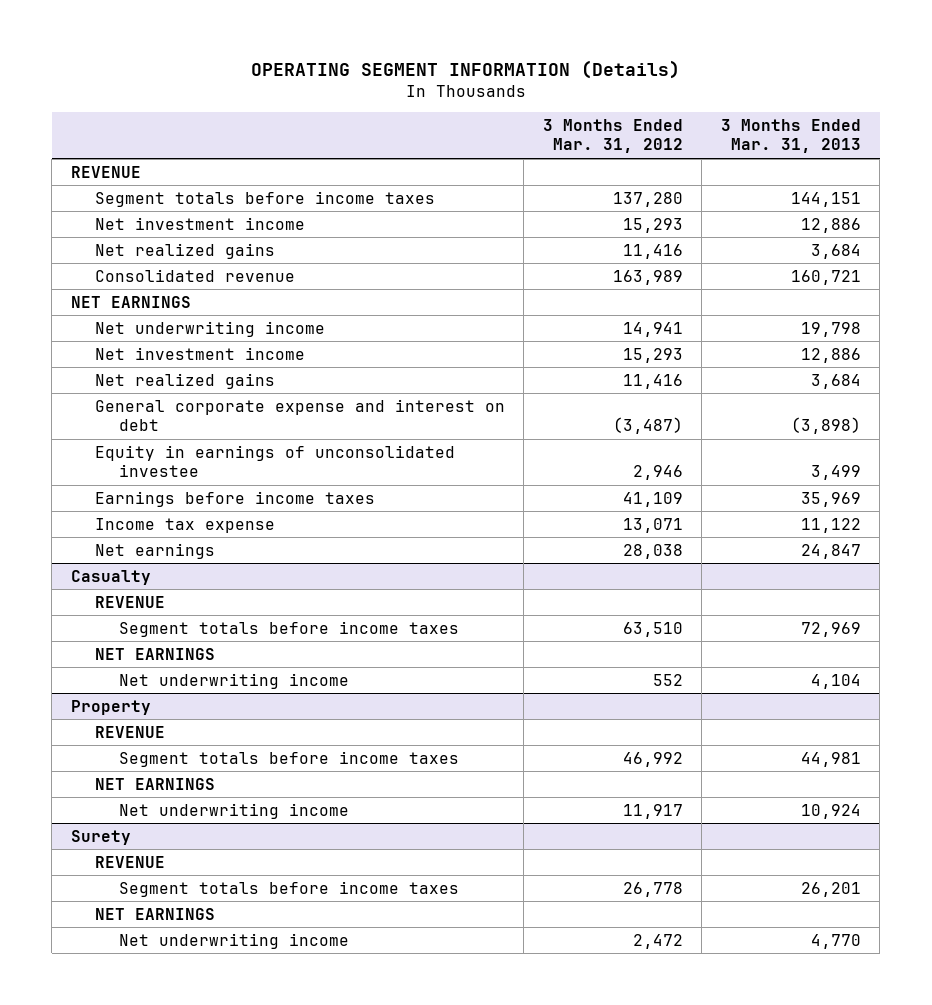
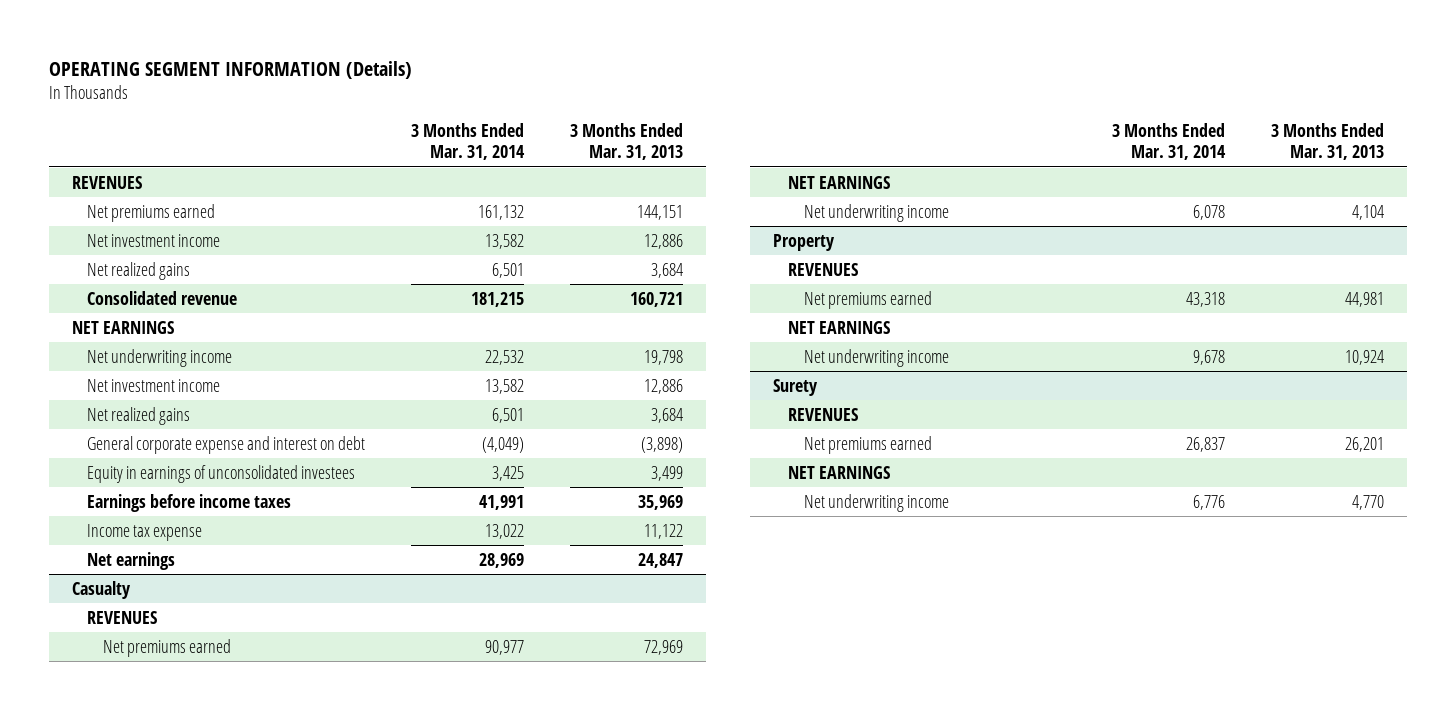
- | 3 Months Ended Mar. 31, 2012 | 3 Months Ended Mar. 31, 2013
+ | 3 Months Ended Mar. 31, 2014 | 3 Months Ended Mar. 31, 2013
- REVENUE
- Segment totals before income taxes | 137,280 | 144,151
+ REVENUES
+ Net premiums earned | 161,132 | 144,151
- Equity in earnings of unconsolidated investee | 2,946 | 3,499
+ Equity in earnings of unconsolidated investees | 3,425 | 3,499
@ Casualty
- REVENUE
- Segment totals before income taxes | 63,510 | 72,969
+ REVENUES
+ Net premiums earned | 90,977 | 72,969
@ Property
- REVENUE
- Segment totals before income taxes | 46,992 | 44,981
+ REVENUES
+ Net premiums earned | 43,318 | 44,981
@ Surety
- REVENUE
- Segment totals before income taxes | 26,778 | 26,201
+ REVENUES
+ Net premiums earned | 26,837 | 26,201

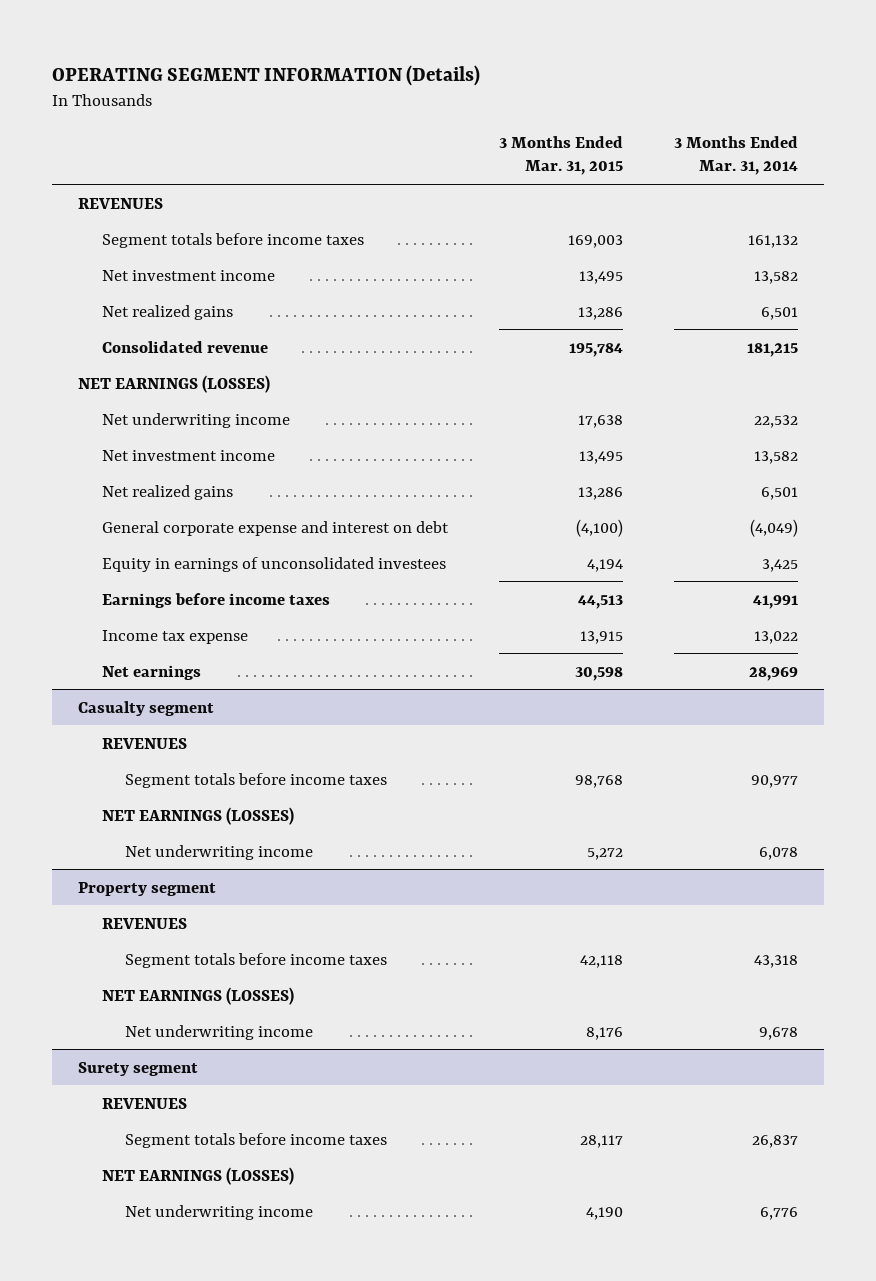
- | 3 Months Ended Mar. 31, 2014 | 3 Months Ended Mar. 31, 2013
+ | 3 Months Ended Mar. 31, 2015 | 3 Months Ended Mar. 31, 2014
- Net premiums earned | 161,132 | 144,151
+ Segment totals before income taxes | 169,003 | 161,132
- NET EARNINGS
+ NET EARNINGS (LOSSES)
- Casualty
+ Casualty segment
- Net premiums earned | 90,977 | 72,969
- NET EARNINGS
+ Segment totals before income taxes | 98,768 | 90,977
+ NET EARNINGS (LOSSES)
- Property
+ Property segment
- Net premiums earned | 43,318 | 44,981
- NET EARNINGS
+ Segment totals before income taxes | 42,118 | 43,318
+ NET EARNINGS (LOSSES)
- Surety
+ Surety segment
- Net premiums earned | 26,837 | 26,201
- NET EARNINGS
+ Segment totals before income taxes | 28,117 | 26,837
+ NET EARNINGS (LOSSES)

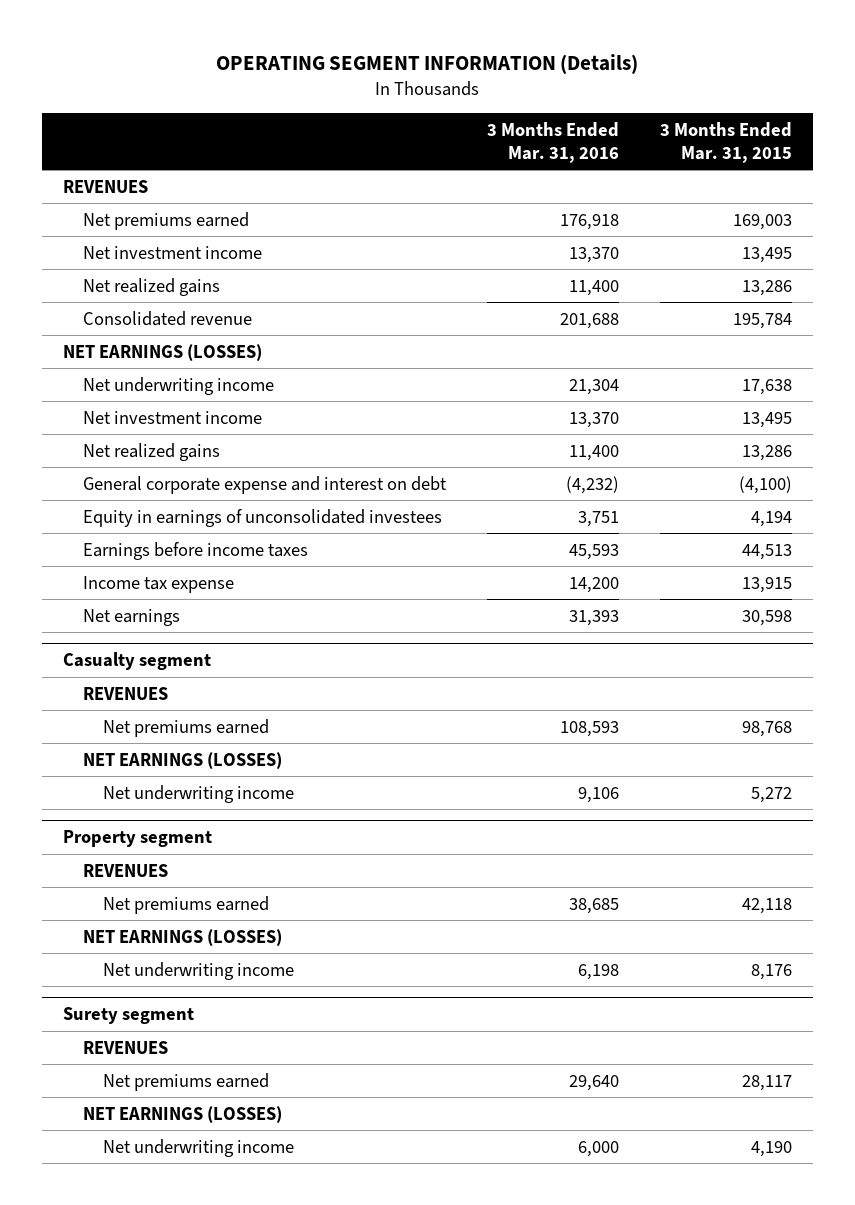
- | 3 Months Ended Mar. 31, 2015 | 3 Months Ended Mar. 31, 2014
+ | 3 Months Ended Mar. 31, 2016 | 3 Months Ended Mar. 31, 2015
- Segment totals before income taxes | 169,003 | 161,132
+ Net premiums earned | 176,918 | 169,003
@ Casualty segment
- Segment totals before income taxes | 98,768 | 90,977
+ Net premiums earned | 108,593 | 98,768
@ Property segment
- Segment totals before income taxes | 42,118 | 43,318
+ Net premiums earned | 38,685 | 42,118
@ Surety segment
- Segment totals before income taxes | 28,117 | 26,837
+ Net premiums earned | 29,640 | 28,117

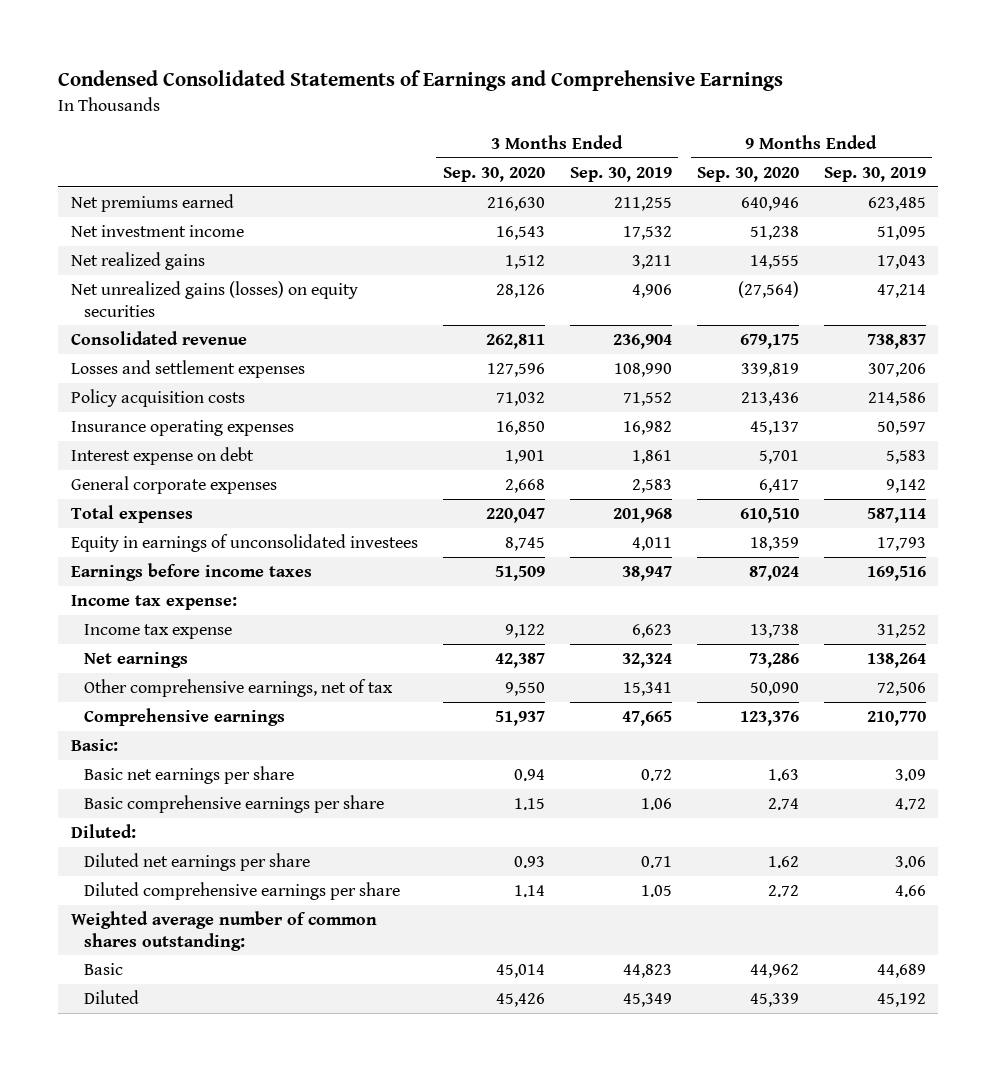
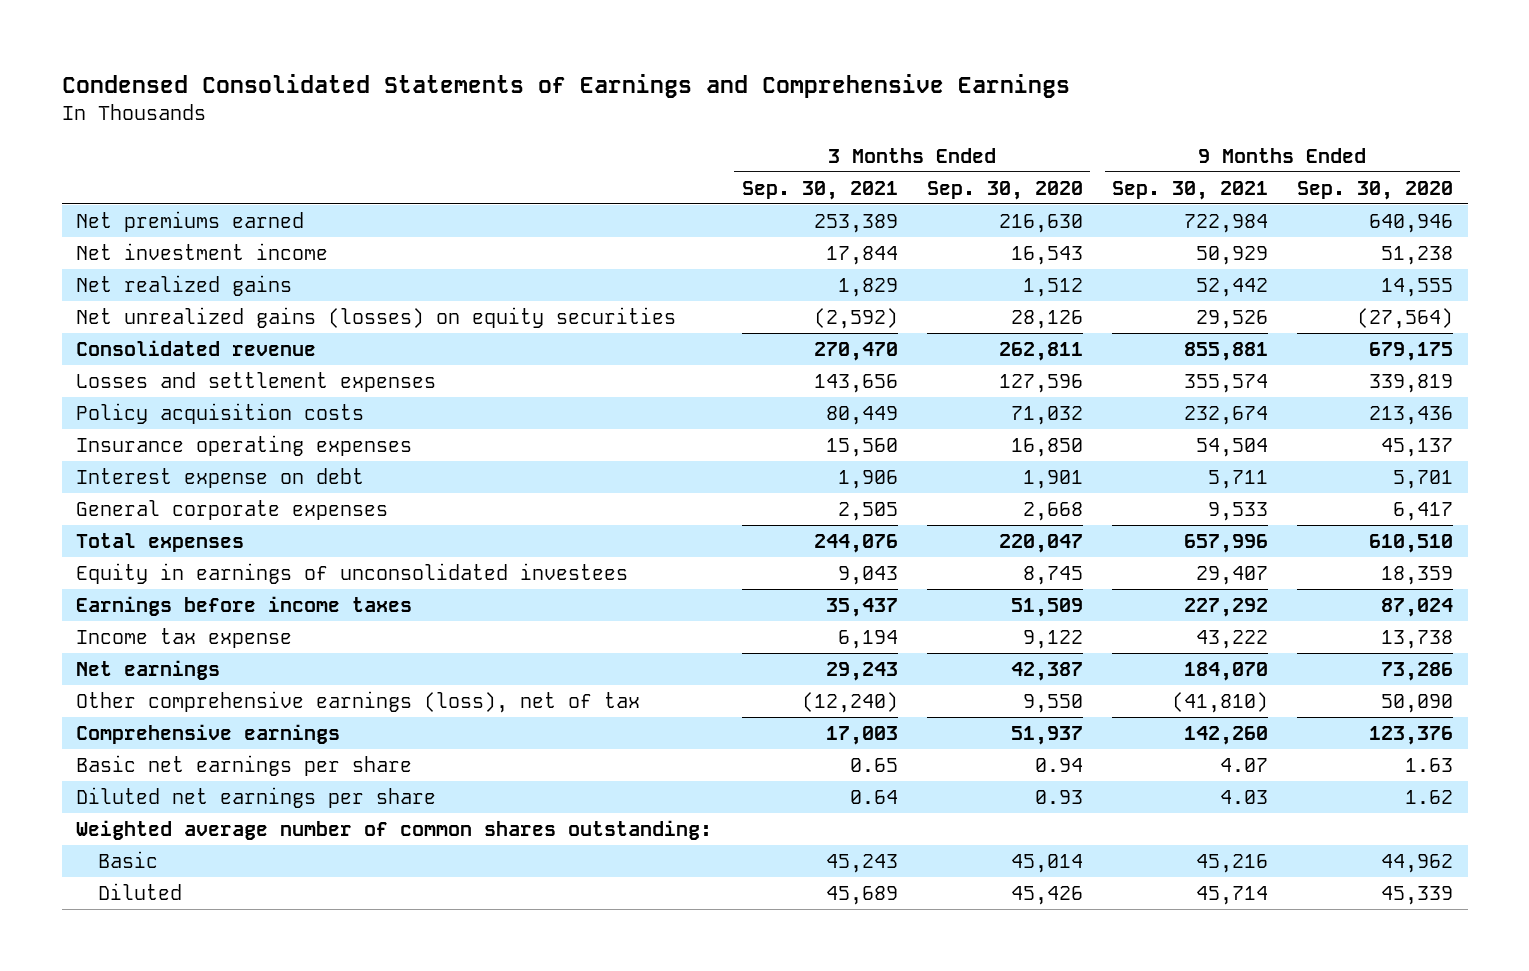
- | 3 Months Ended Sep. 30, 2020 | 3 Months Ended Sep. 30, 2019 | 9 Months Ended Sep. 30, 2020 | 9 Months Ended Sep. 30, 2019
+ | 3 Months Ended Sep. 30, 2021 | 3 Months Ended Sep. 30, 2020 | 9 Months Ended Sep. 30, 2021 | 9 Months Ended Sep. 30, 2020
- Income tax expense:
- Other comprehensive earnings, net of tax | 9,550 | 15,341 | 50,090 | 72,506
+ Other comprehensive earnings (loss), net of tax | (12,240) | 9,550 | (41,810) | 50,090
- Basic:
- Basic comprehensive earnings per share | 1.15 | 1.06 | 2.74 | 4.72
- Diluted:
- Diluted comprehensive earnings per share | 1.14 | 1.05 | 2.72 | 4.66

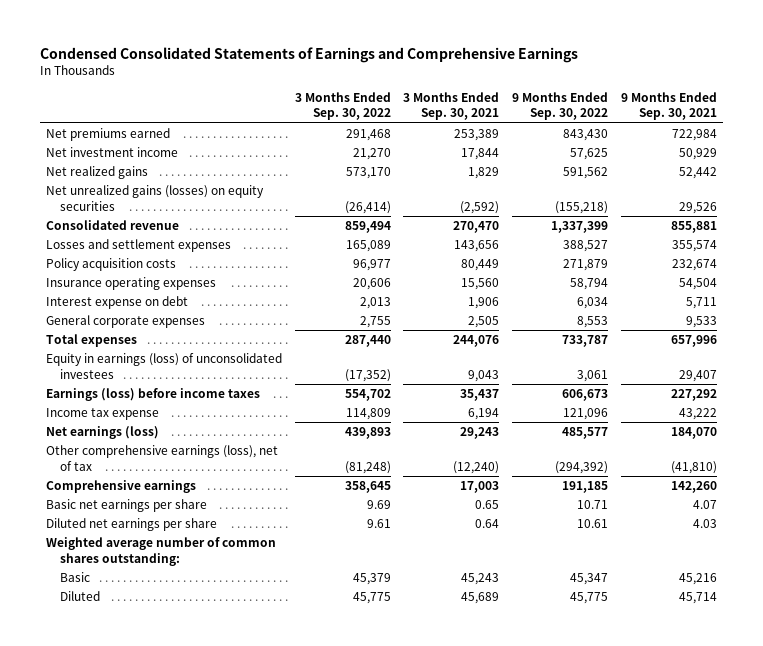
- | 3 Months Ended Sep. 30, 2021 | 3 Months Ended Sep. 30, 2020 | 9 Months Ended Sep. 30, 2021 | 9 Months Ended Sep. 30, 2020
+ | 3 Months Ended Sep. 30, 2022 | 3 Months Ended Sep. 30, 2021 | 9 Months Ended Sep. 30, 2022 | 9 Months Ended Sep. 30, 2021
- Equity in earnings of unconsolidated investees | 9,043 | 8,745 | 29,407 | 18,359
- Earnings before income taxes | 35,437 | 51,509 | 227,292 | 87,024
+ Equity in earnings (loss) of unconsolidated investees | (17,352) | 9,043 | 3,061 | 29,407
+ Earnings (loss) before income taxes | 554,702 | 35,437 | 606,673 | 227,292
- Net earnings | 29,243 | 42,387 | 184,070 | 73,286
+ Net earnings (loss) | 439,893 | 29,243 | 485,577 | 184,070

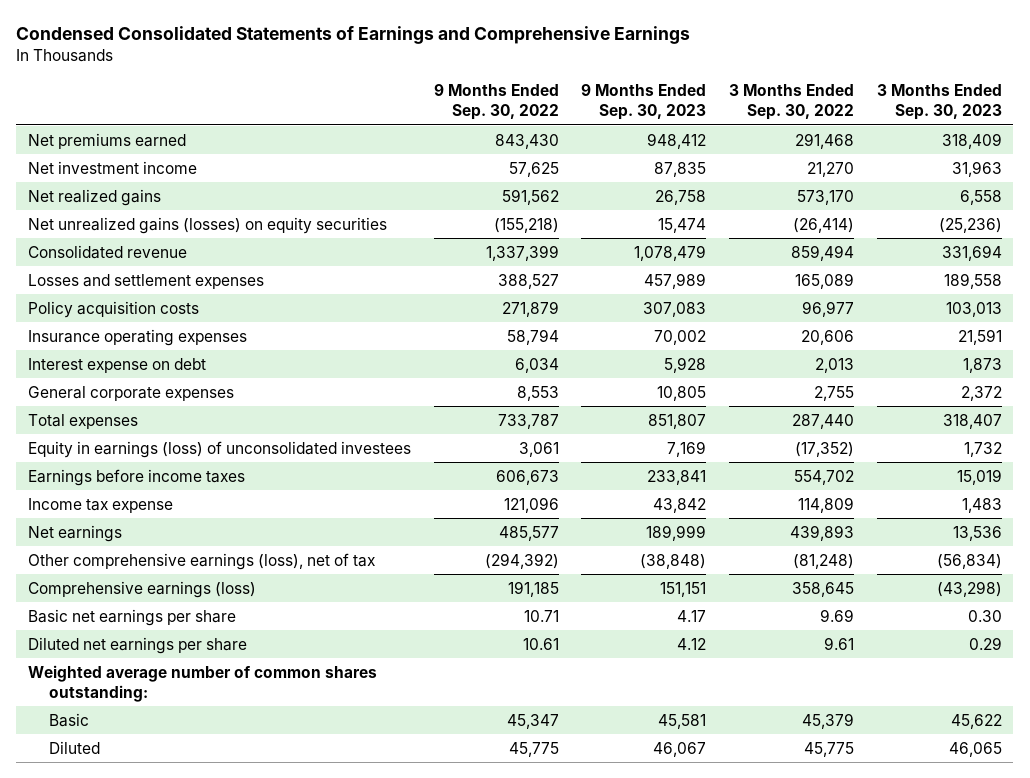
- | 3 Months Ended Sep. 30, 2022 | 3 Months Ended Sep. 30, 2021 | 9 Months Ended Sep. 30, 2022 | 9 Months Ended Sep. 30, 2021
+ | 9 Months Ended Sep. 30, 2022 | 9 Months Ended Sep. 30, 2023 | 3 Months Ended Sep. 30, 2022 | 3 Months Ended Sep. 30, 2023
- Earnings (loss) before income taxes | 554,702 | 35,437 | 606,673 | 227,292
+ Earnings before income taxes | 606,673 | 233,841 | 554,702 | 15,019
- Net earnings (loss) | 439,893 | 29,243 | 485,577 | 184,070
+ Net earnings | 485,577 | 189,999 | 439,893 | 13,536
- Comprehensive earnings | 358,645 | 17,003 | 191,185 | 142,260
+ Comprehensive earnings (loss) | 191,185 | 151,151 | 358,645 | (43,298)

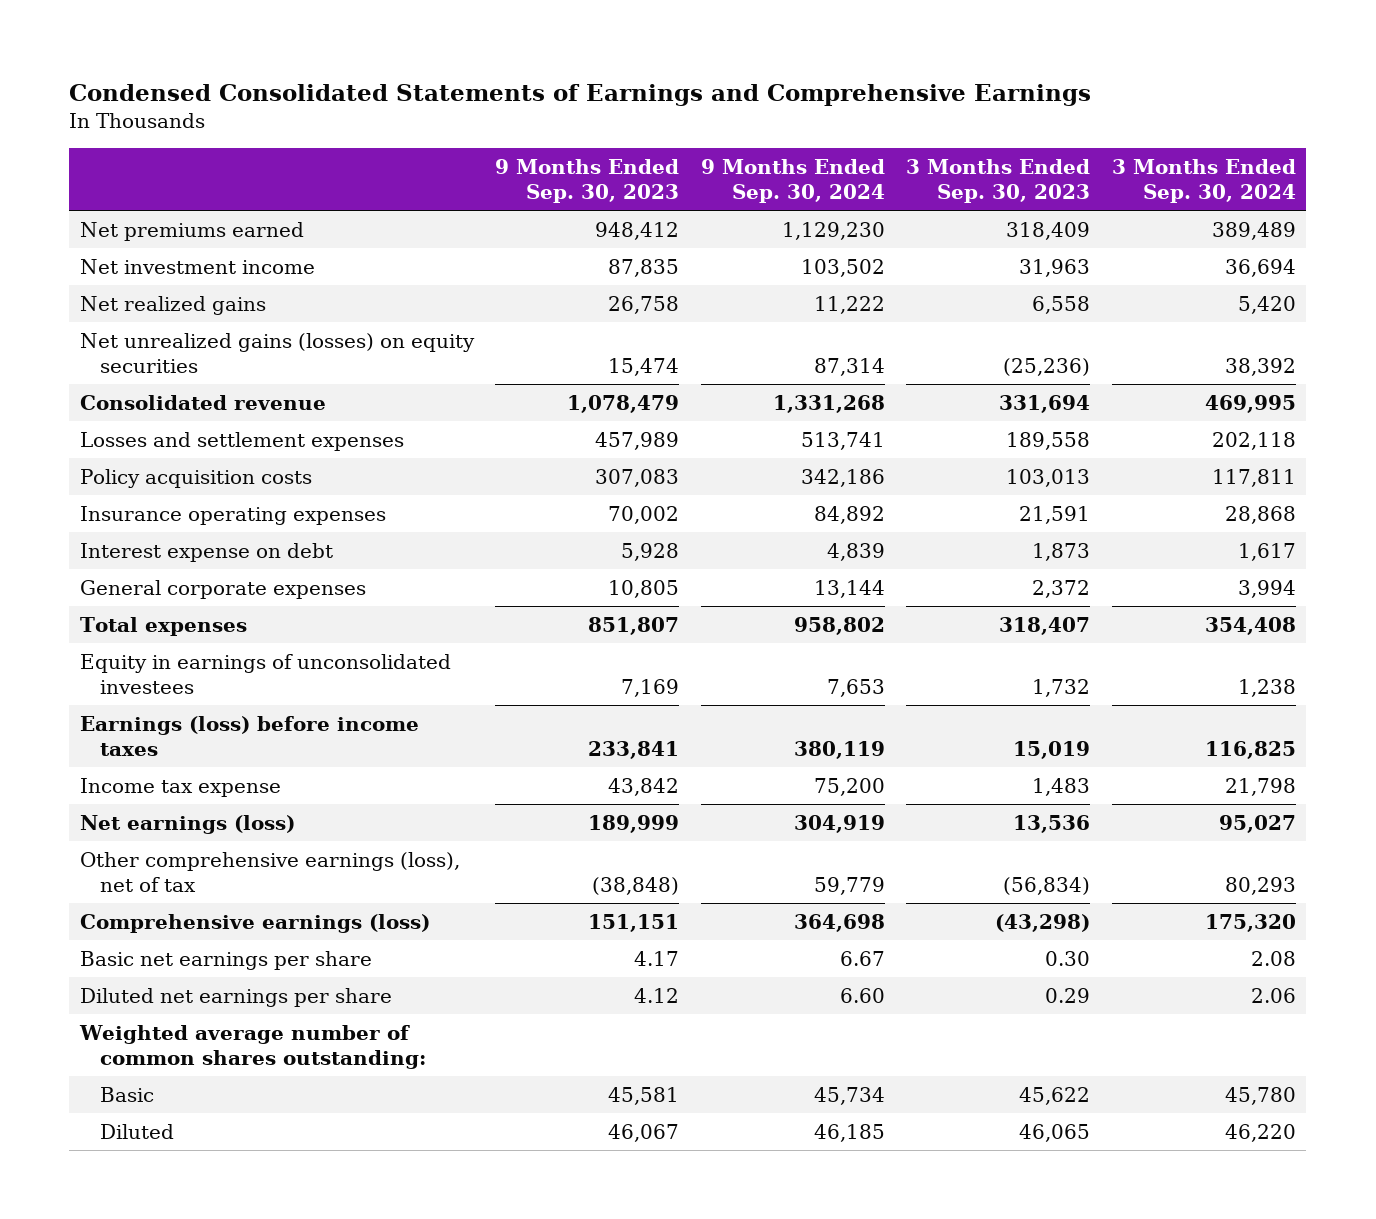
- | 9 Months Ended Sep. 30, 2022 | 9 Months Ended Sep. 30, 2023 | 3 Months Ended Sep. 30, 2022 | 3 Months Ended Sep. 30, 2023
+ | 9 Months Ended Sep. 30, 2023 | 9 Months Ended Sep. 30, 2024 | 3 Months Ended Sep. 30, 2023 | 3 Months Ended Sep. 30, 2024
- Equity in earnings (loss) of unconsolidated investees | 3,061 | 7,169 | (17,352) | 1,732
- Earnings before income taxes | 606,673 | 233,841 | 554,702 | 15,019
+ Equity in earnings of unconsolidated investees | 7,169 | 7,653 | 1,732 | 1,238
+ Earnings (loss) before income taxes | 233,841 | 380,119 | 15,019 | 116,825
- Net earnings | 485,577 | 189,999 | 439,893 | 13,536
+ Net earnings (loss) | 189,999 | 304,919 | 13,536 | 95,027

